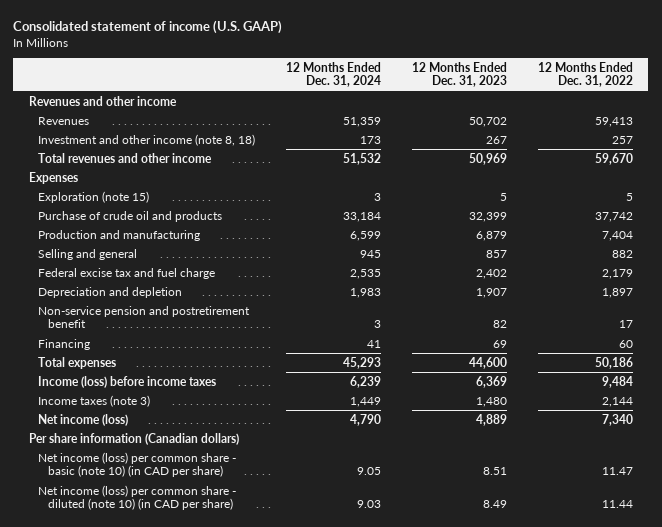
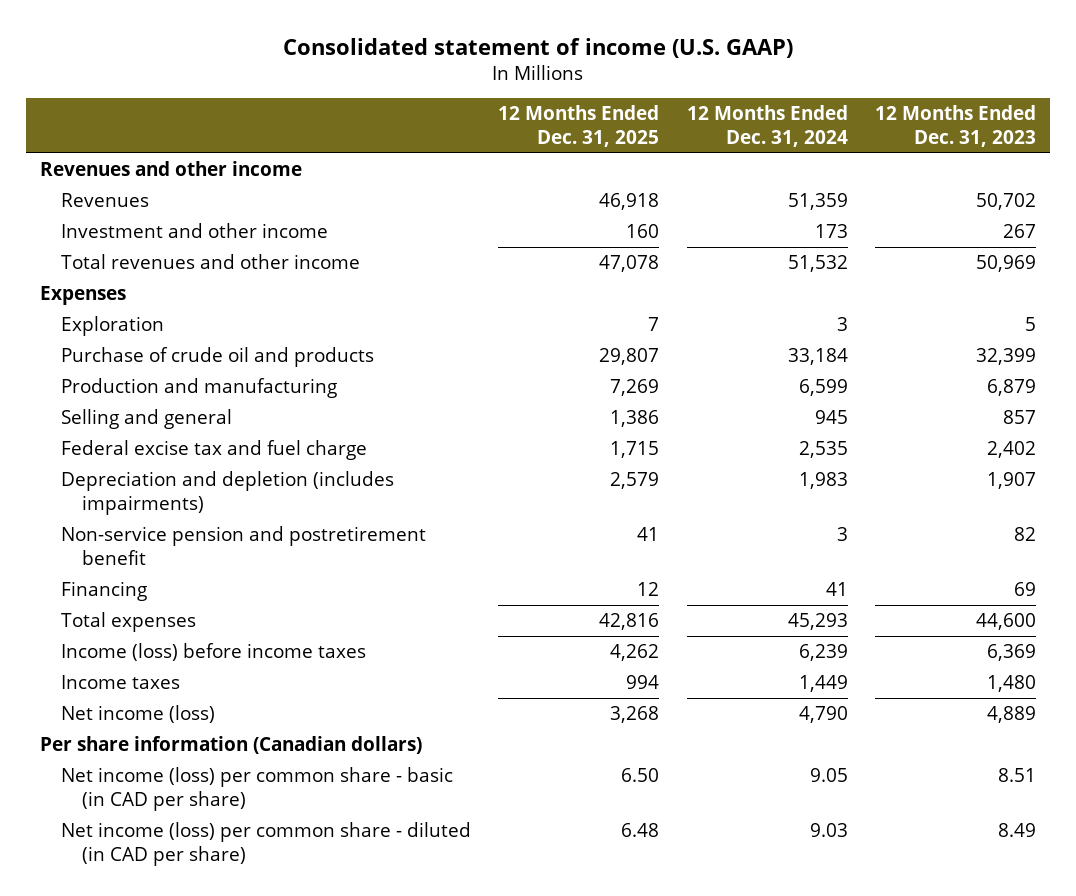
- | 12 Months Ended Dec. 31, 2024 | 12 Months Ended Dec. 31, 2023 | 12 Months Ended Dec. 31, 2022
+ | 12 Months Ended Dec. 31, 2025 | 12 Months Ended Dec. 31, 2024 | 12 Months Ended Dec. 31, 2023
- Investment and other income (note 8, 18) | 173 | 267 | 257
+ Investment and other income | 160 | 173 | 267
- Exploration (note 15) | 3 | 5 | 5
+ Exploration | 7 | 3 | 5
- Depreciation and depletion | 1,983 | 1,907 | 1,897
+ Depreciation and depletion (includes impairments) | 2,579 | 1,983 | 1,907
- Income taxes (note 3) | 1,449 | 1,480 | 2,144
+ Income taxes | 994 | 1,449 | 1,480
- Net income (loss) per common share - basic (note 10) (in CAD per share) | 9.05 | 8.51 | 11.47
- Net income (loss) per common share - diluted (note 10) (in CAD per share) | 9.03 | 8.49 | 11.44
+ Net income (loss) per common share - basic (in CAD per share) | 6.50 | 9.05 | 8.51
+ Net income (loss) per common share - diluted (in CAD per share) | 6.48 | 9.03 | 8.49

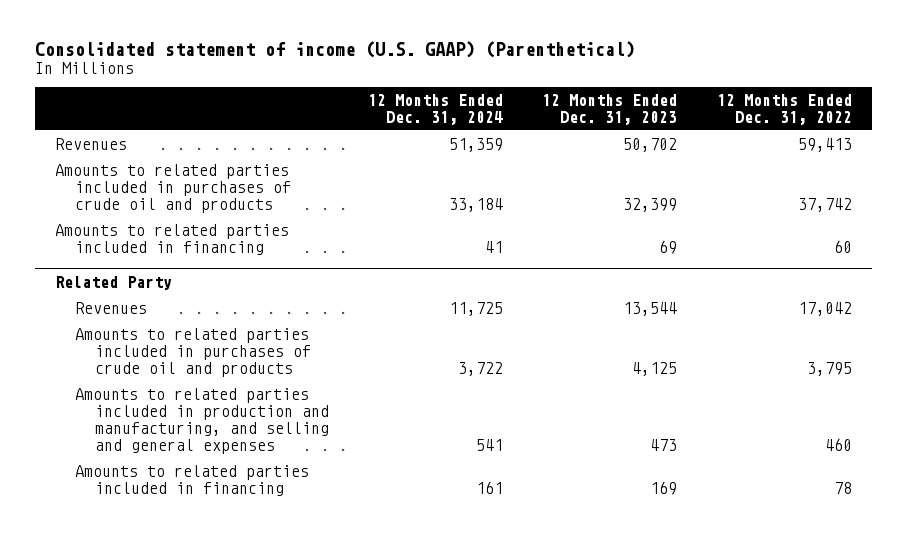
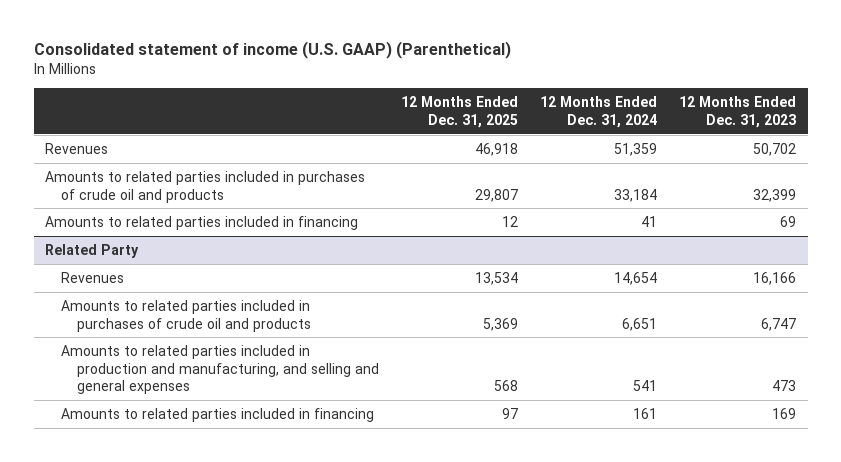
- | 12 Months Ended Dec. 31, 2024 | 12 Months Ended Dec. 31, 2023 | 12 Months Ended Dec. 31, 2022
+ | 12 Months Ended Dec. 31, 2025 | 12 Months Ended Dec. 31, 2024 | 12 Months Ended Dec. 31, 2023
@ Related Party
- Revenues | 11,725 | 13,544 | 17,042
- Amounts to related parties included in purchases of crude oil and products | 3,722 | 4,125 | 3,795
+ Revenues | 13,534 | 14,654 | 16,166
+ Amounts to related parties included in purchases of crude oil and products | 5,369 | 6,651 | 6,747

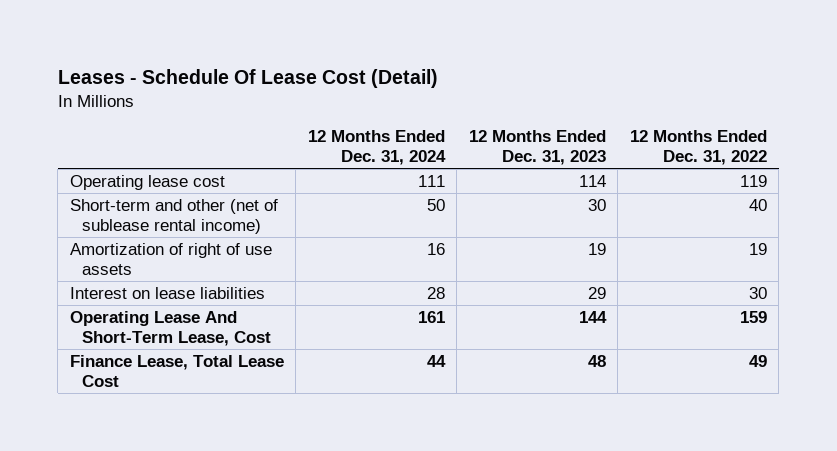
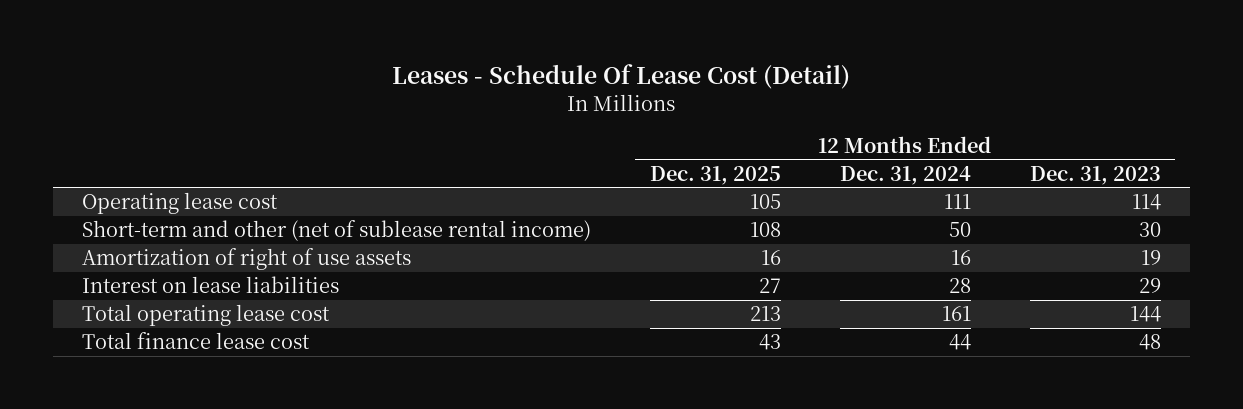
- | 12 Months Ended Dec. 31, 2024 | 12 Months Ended Dec. 31, 2023 | 12 Months Ended Dec. 31, 2022
+ | 12 Months Ended Dec. 31, 2025 | 12 Months Ended Dec. 31, 2024 | 12 Months Ended Dec. 31, 2023
- Operating Lease And Short-Term Lease, Cost | 161 | 144 | 159
- Finance Lease, Total Lease Cost | 44 | 48 | 49
+ Total operating lease cost | 213 | 161 | 144
+ Total finance lease cost | 43 | 44 | 48

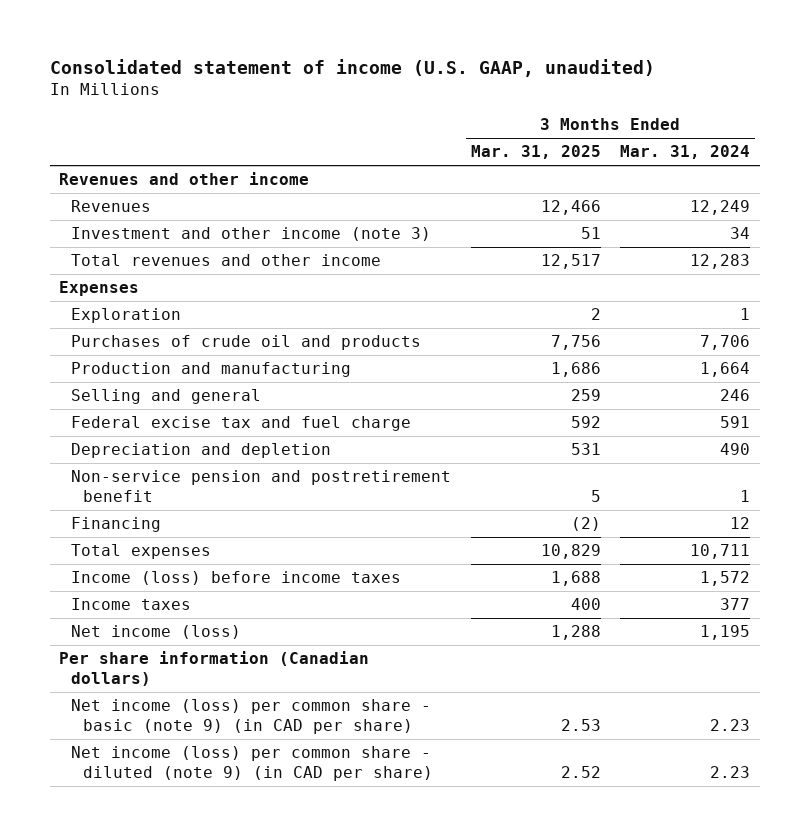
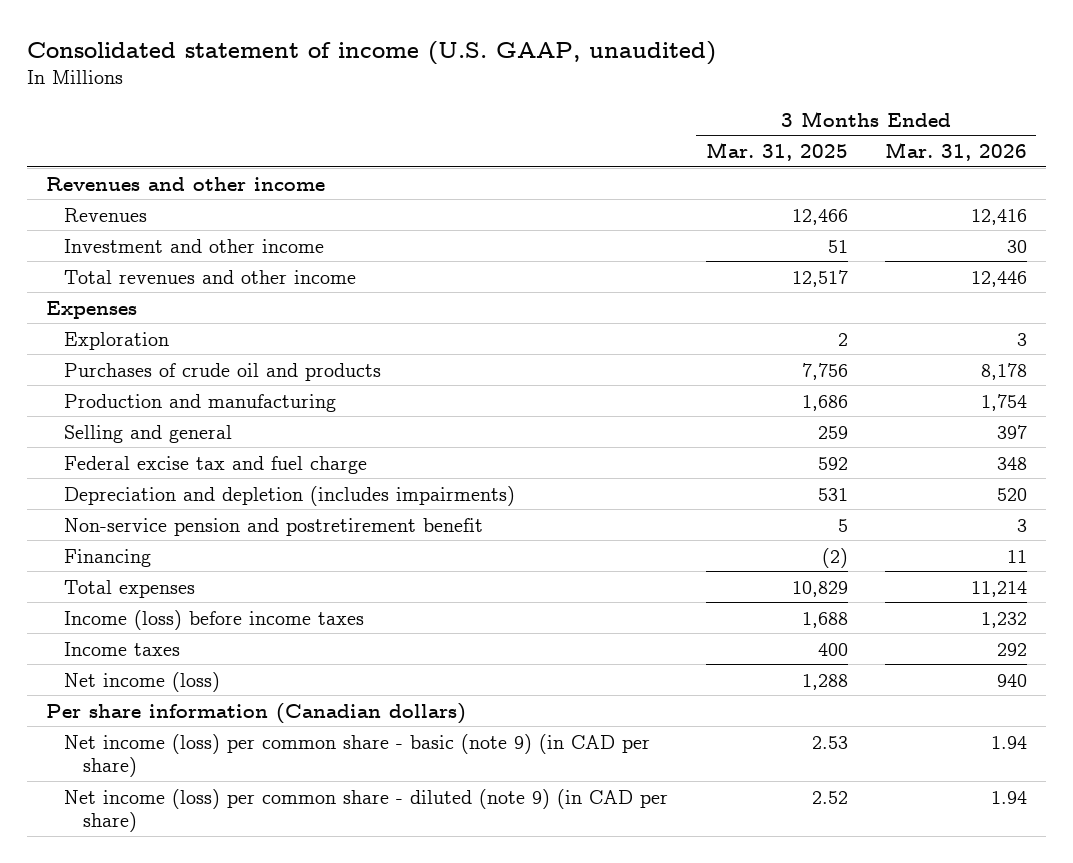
- | 3 Months Ended Mar. 31, 2025 | 3 Months Ended Mar. 31, 2024
+ | 3 Months Ended Mar. 31, 2025 | 3 Months Ended Mar. 31, 2026
- Investment and other income (note 3) | 51 | 34
+ Investment and other income | 51 | 30
- Depreciation and depletion | 531 | 490
+ Depreciation and depletion (includes impairments) | 531 | 520

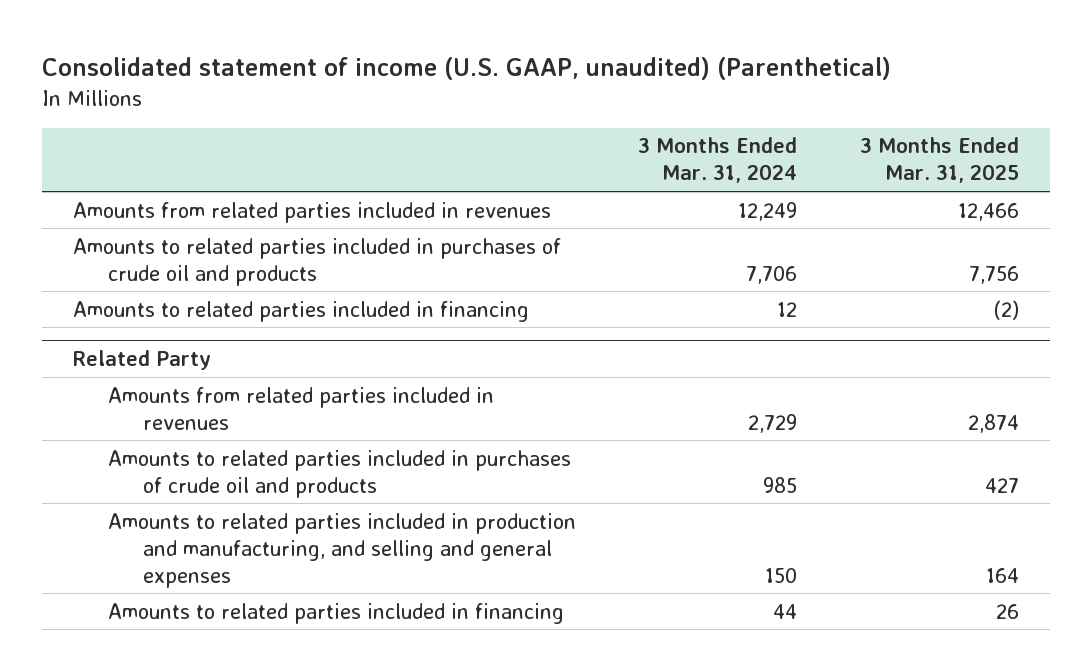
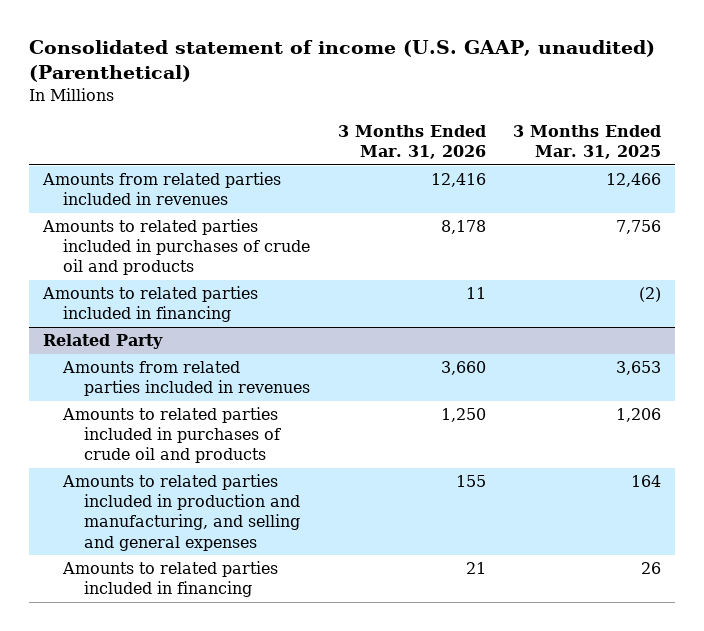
- | 3 Months Ended Mar. 31, 2024 | 3 Months Ended Mar. 31, 2025
+ | 3 Months Ended Mar. 31, 2026 | 3 Months Ended Mar. 31, 2025
@ Related Party
- Amounts from related parties included in revenues | 2,729 | 2,874
- Amounts to related parties included in purchases of crude oil and products | 985 | 427
+ Amounts from related parties included in revenues | 3,660 | 3,653
+ Amounts to related parties included in purchases of crude oil and products | 1,250 | 1,206

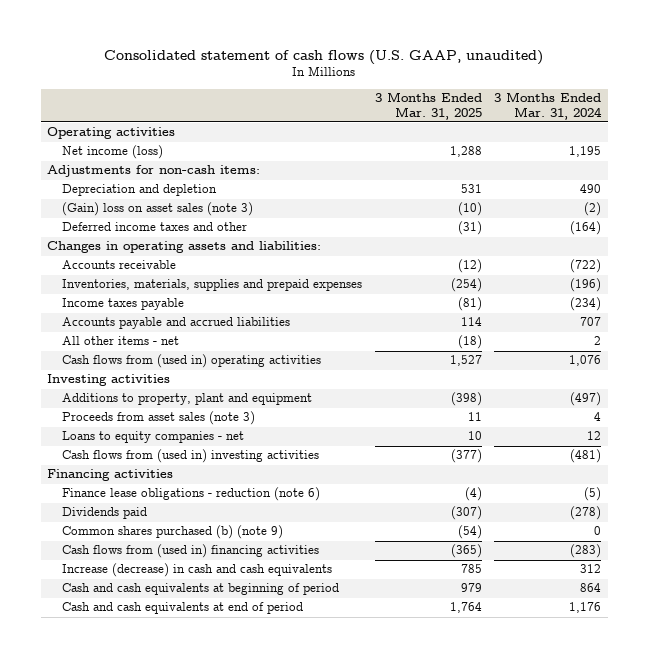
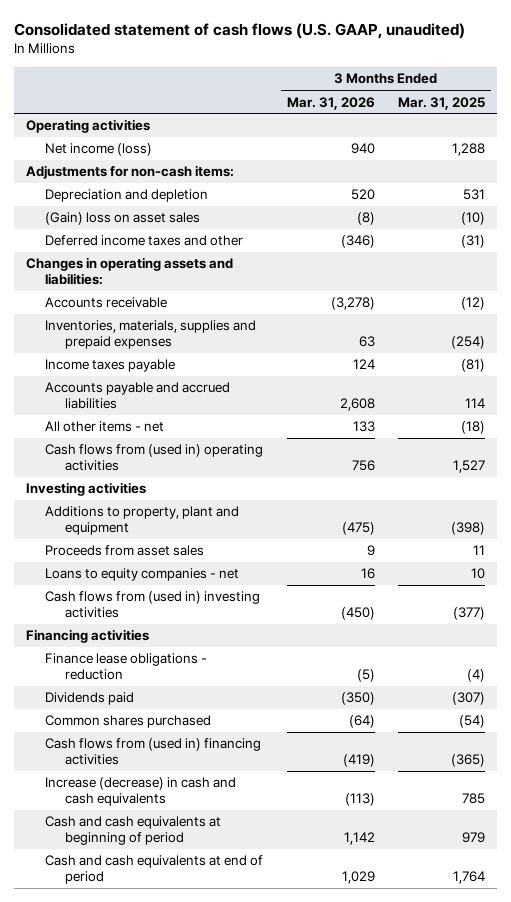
- | 3 Months Ended Mar. 31, 2025 | 3 Months Ended Mar. 31, 2024
+ | 3 Months Ended Mar. 31, 2026 | 3 Months Ended Mar. 31, 2025
- (Gain) loss on asset sales (note 3) | (10) | (2)
+ (Gain) loss on asset sales | (8) | (10)
- Proceeds from asset sales (note 3) | 11 | 4
+ Proceeds from asset sales | 9 | 11
- Finance lease obligations - reduction (note 6) | (4) | (5)
+ Finance lease obligations - reduction | (5) | (4)
- Common shares purchased (b) (note 9) | (54) | 0
+ Common shares purchased | (64) | (54)

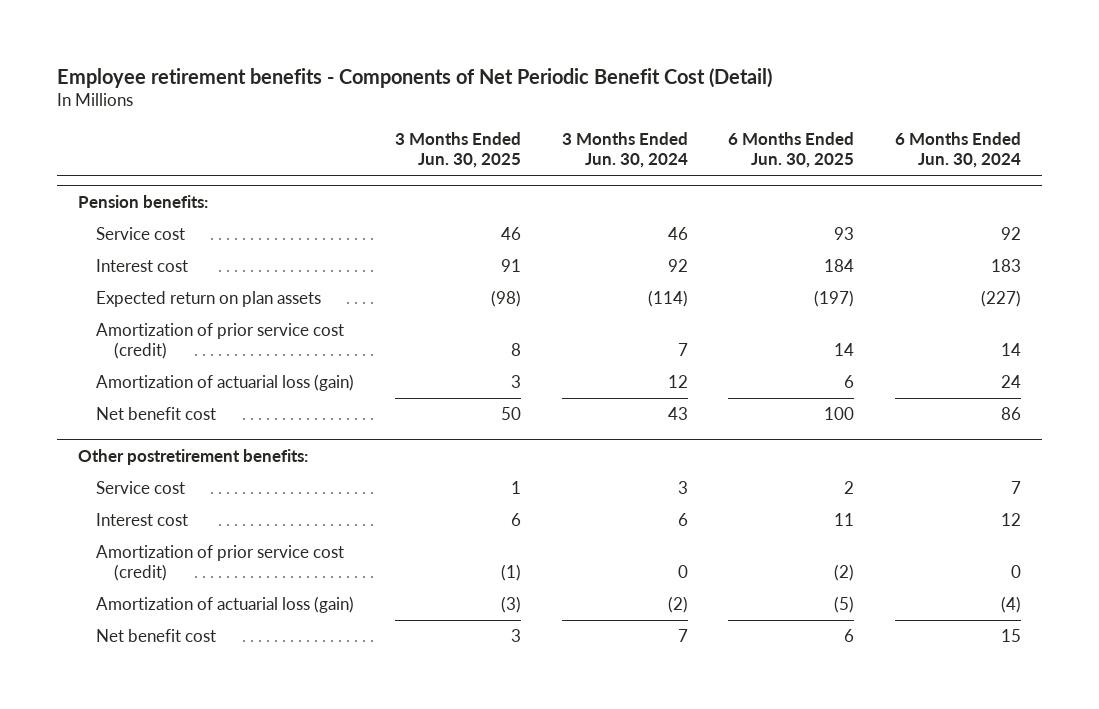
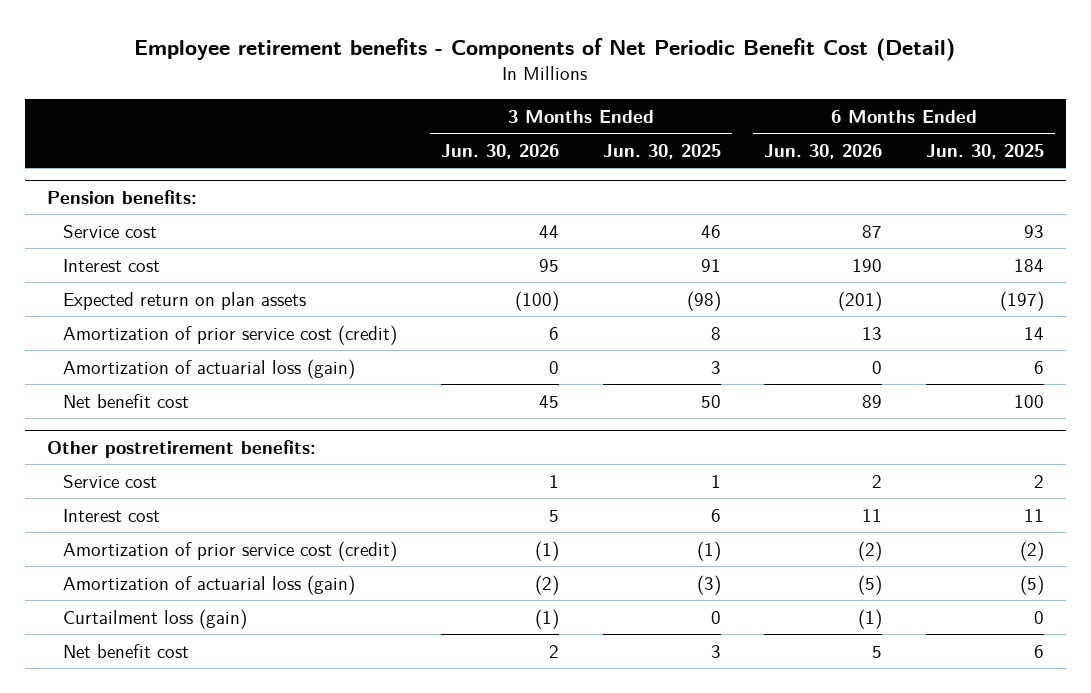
- | 3 Months Ended Jun. 30, 2025 | 3 Months Ended Jun. 30, 2024 | 6 Months Ended Jun. 30, 2025 | 6 Months Ended Jun. 30, 2024
+ | 3 Months Ended Jun. 30, 2026 | 3 Months Ended Jun. 30, 2025 | 6 Months Ended Jun. 30, 2026 | 6 Months Ended Jun. 30, 2025
@ Other postretirement benefits:
+ Curtailment loss (gain) | (1) | 0 | (1) | 0

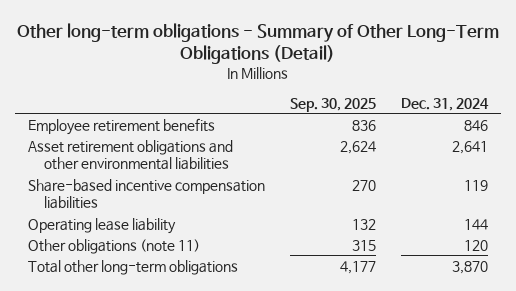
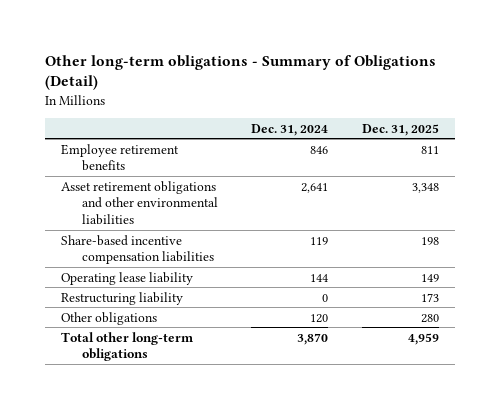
- Other long-term obligations - Summary of Other Long-Term Obligations (Detail)
+ Other long-term obligations - Summary of Obligations (Detail)
- | Sep. 30, 2025 | Dec. 31, 2024
+ | Dec. 31, 2024 | Dec. 31, 2025
- Other obligations (note 11) | 315 | 120
+ Restructuring liability | 0 | 173
+ Other obligations | 120 | 280

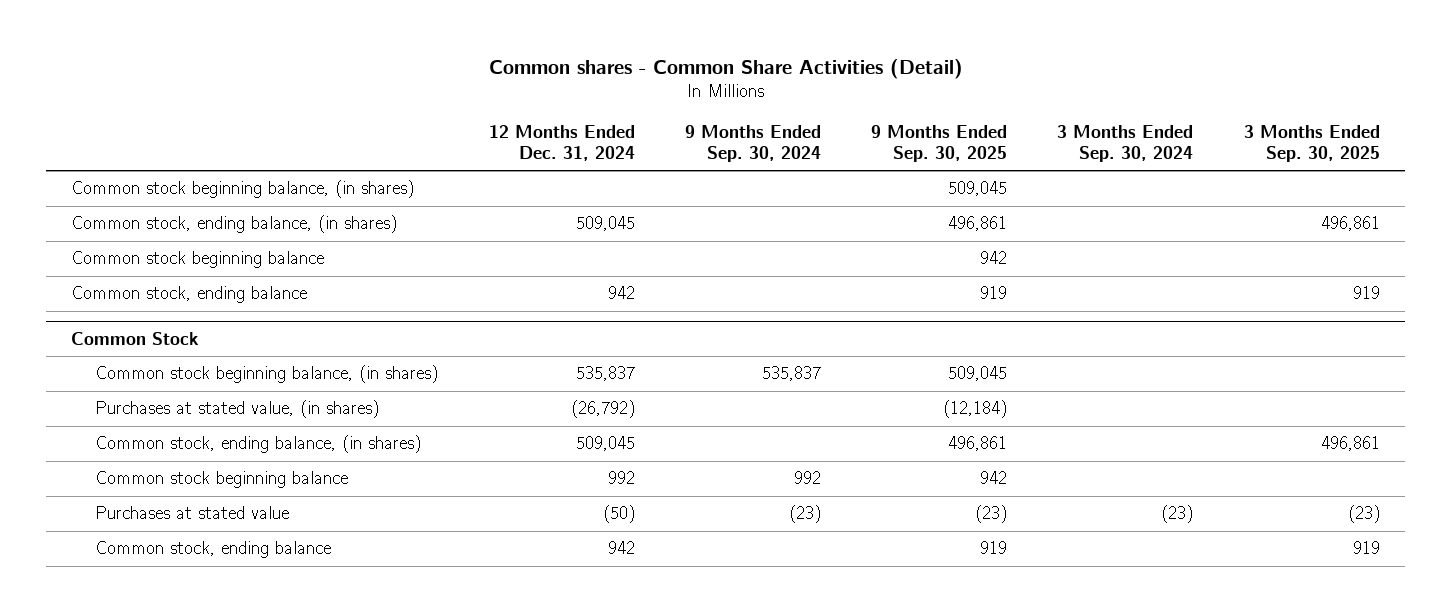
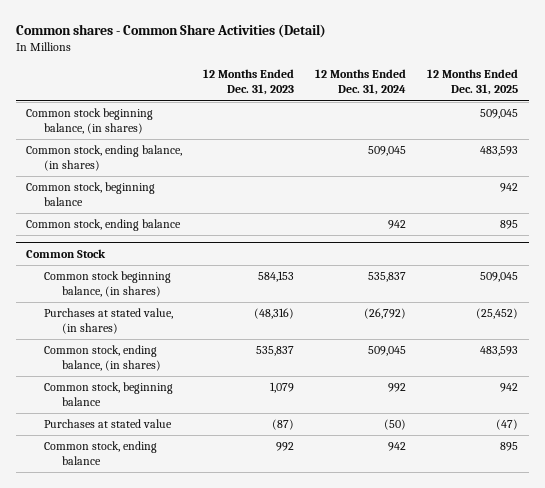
- | 12 Months Ended Dec. 31, 2024 | 9 Months Ended Sep. 30, 2024 | 9 Months Ended Sep. 30, 2025 | 3 Months Ended Sep. 30, 2024 | 3 Months Ended Sep. 30, 2025
+ | 12 Months Ended Dec. 31, 2023 | 12 Months Ended Dec. 31, 2024 | 12 Months Ended Dec. 31, 2025
- Common stock beginning balance | | | 942 | |
+ Common stock, beginning balance | | | 942
@ Common Stock
- Common stock beginning balance | 992 | 992 | 942 | |
+ Common stock, beginning balance | 1,079 | 992 | 942

